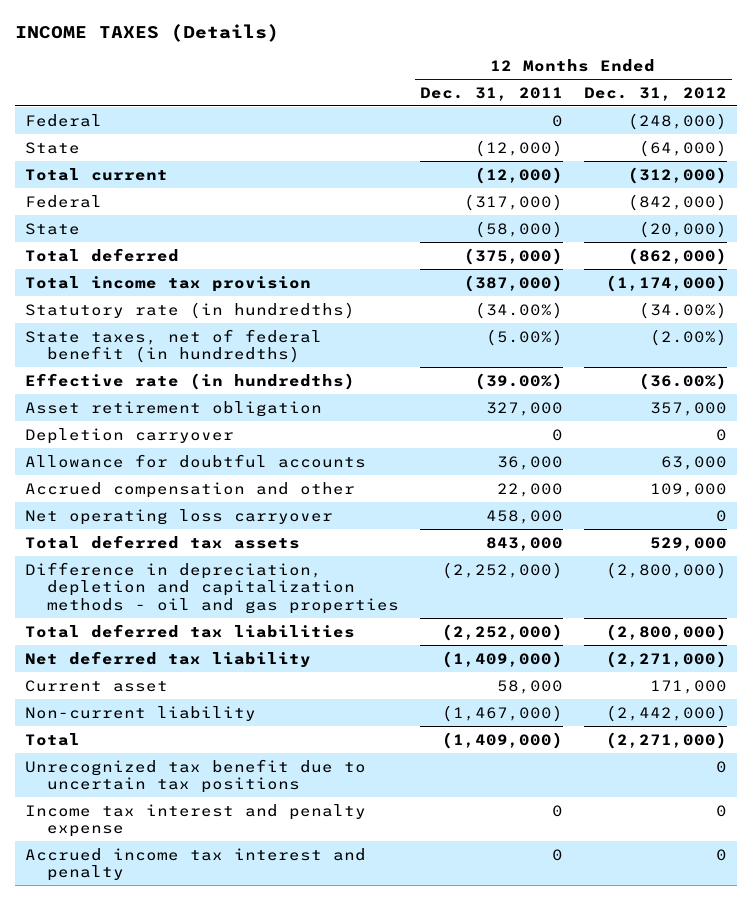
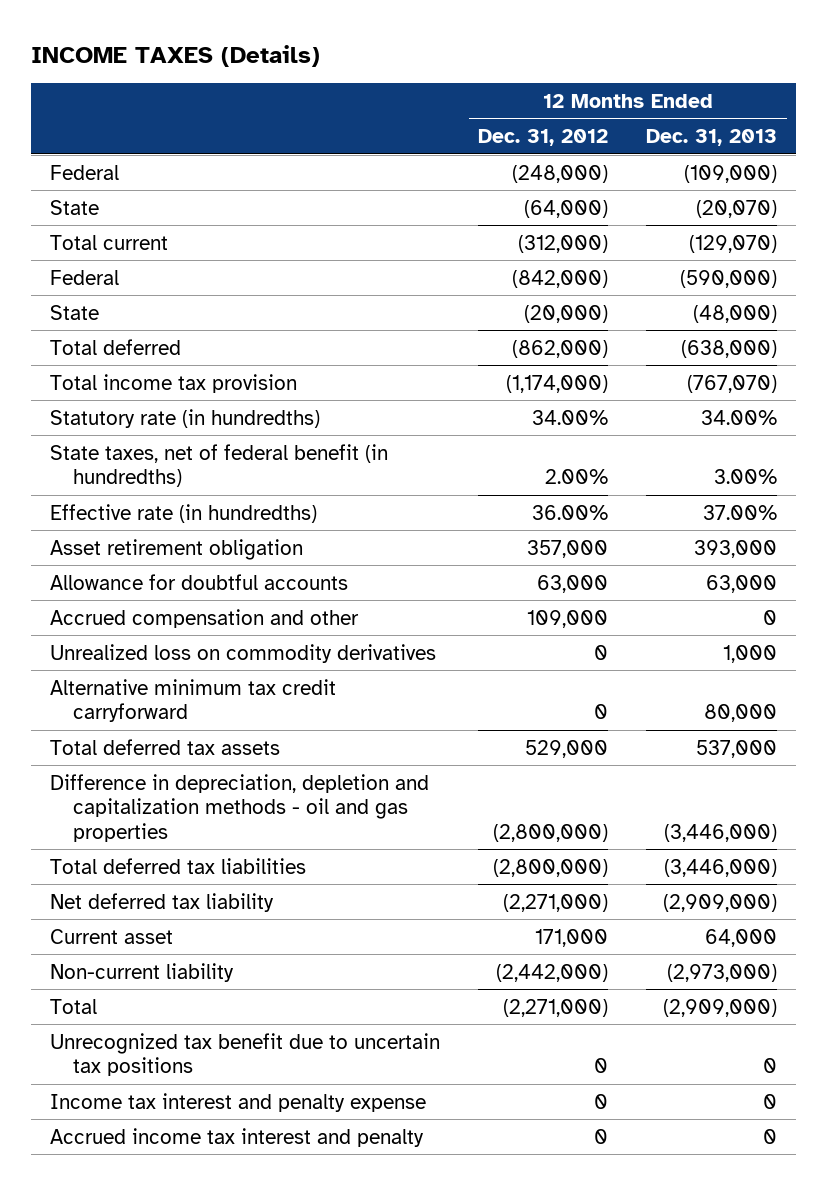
- | 12 Months Ended Dec. 31, 2011 | 12 Months Ended Dec. 31, 2012
+ | 12 Months Ended Dec. 31, 2012 | 12 Months Ended Dec. 31, 2013
- Statutory rate (in hundredths) | (34.00%) | (34.00%)
- State taxes, net of federal benefit (in hundredths) | (5.00%) | (2.00%)
- Effective rate (in hundredths) | (39.00%) | (36.00%)
+ Statutory rate (in hundredths) | 34.00% | 34.00%
+ State taxes, net of federal benefit (in hundredths) | 2.00% | 3.00%
+ Effective rate (in hundredths) | 36.00% | 37.00%
- Depletion carryover | 0 | 0
- Net operating loss carryover | 458,000 | 0
+ Unrealized loss on commodity derivatives | 0 | 1,000
+ Alternative minimum tax credit carryforward | 0 | 80,000

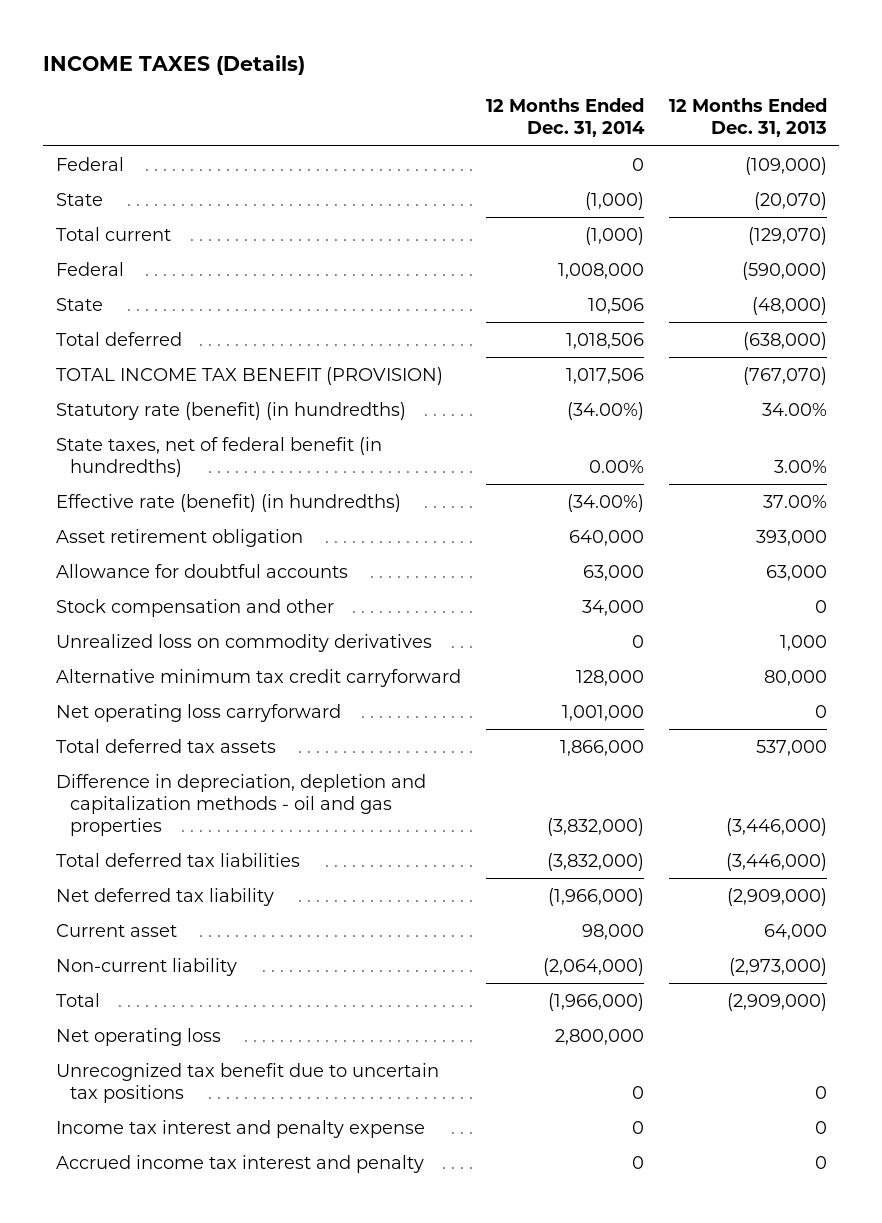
- | 12 Months Ended Dec. 31, 2012 | 12 Months Ended Dec. 31, 2013
+ | 12 Months Ended Dec. 31, 2014 | 12 Months Ended Dec. 31, 2013
- Total income tax provision | (1,174,000) | (767,070)
- Statutory rate (in hundredths) | 34.00% | 34.00%
+ TOTAL INCOME TAX BENEFIT (PROVISION) | 1,017,506 | (767,070)
+ Statutory rate (benefit) (in hundredths) | (34.00%) | 34.00%
- Effective rate (in hundredths) | 36.00% | 37.00%
+ Effective rate (benefit) (in hundredths) | (34.00%) | 37.00%
- Accrued compensation and other | 109,000 | 0
+ Stock compensation and other | 34,000 | 0
+ Net operating loss carryforward | 1,001,000 | 0
+ Net operating loss | 2,800,000 |

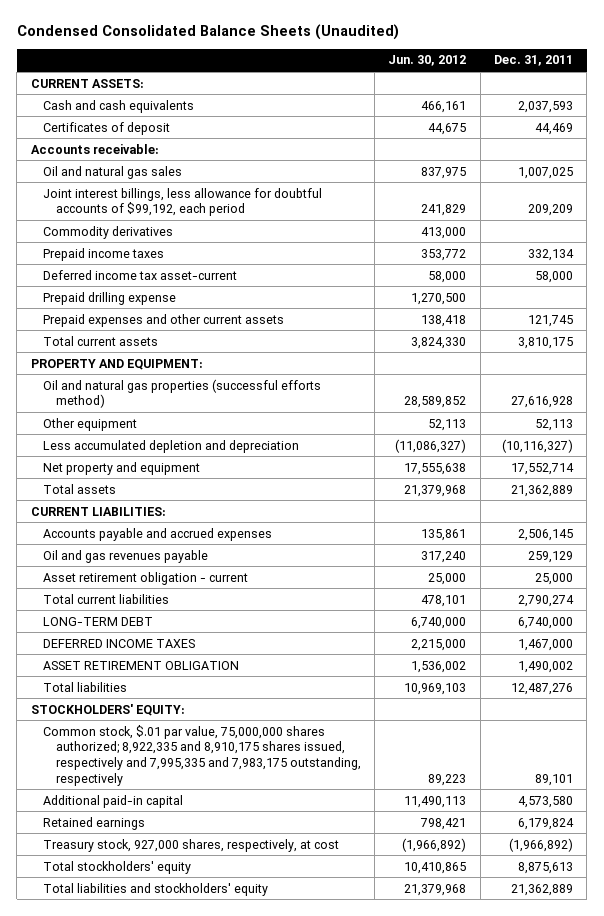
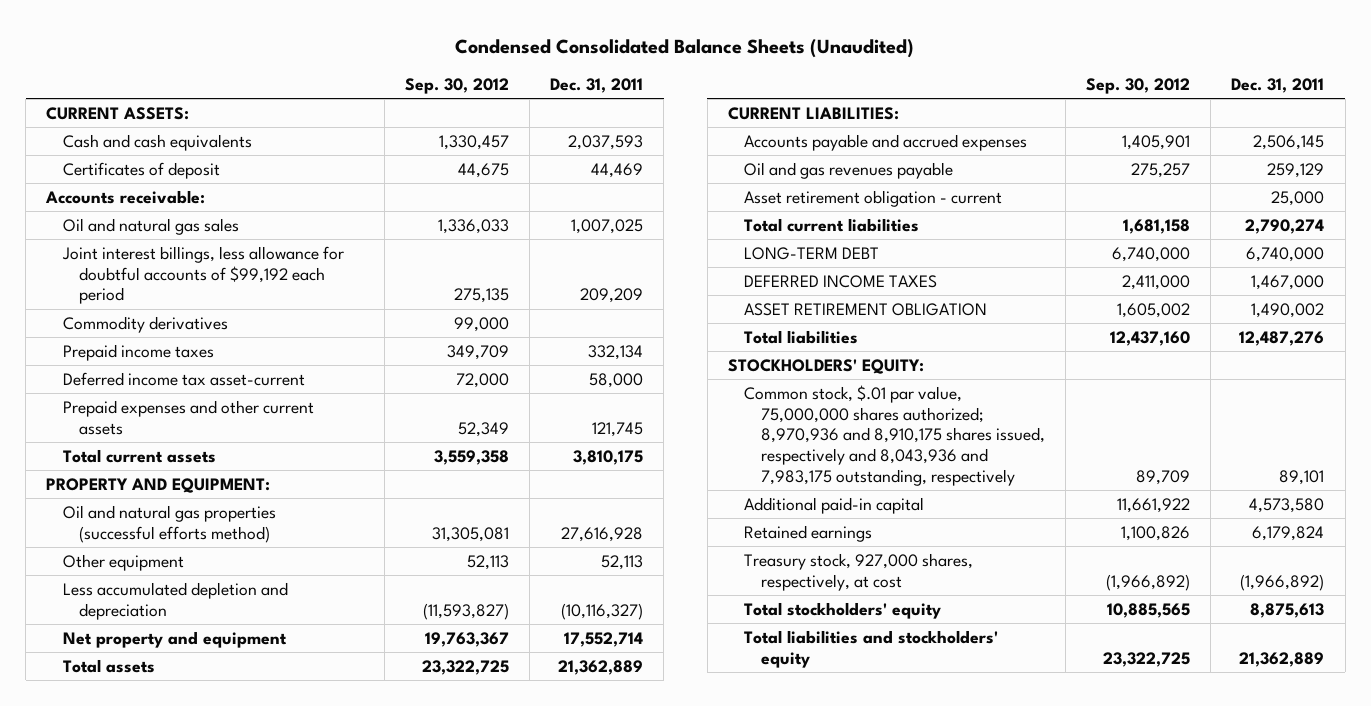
- | Jun. 30, 2012 | Dec. 31, 2011
+ | Sep. 30, 2012 | Dec. 31, 2011
- Joint interest billings, less allowance for doubtful accounts of $99,192, each period | 241,829 | 209,209
+ Joint interest billings, less allowance for doubtful accounts of $99,192 each period | 275,135 | 209,209
- Prepaid drilling expense | 1,270,500 |
- Common stock, $.01 par value, 75,000,000 shares authorized; 8,922,335 and 8,910,175 shares issued, respectively and 7,995,335 and 7,983,175 outstanding, respectively | 89,223 | 89,101
+ Common stock, $.01 par value, 75,000,000 shares authorized; 8,970,936 and 8,910,175 shares issued, respectively and 8,043,936 and 7,983,175 outstanding, respectively | 89,709 | 89,101

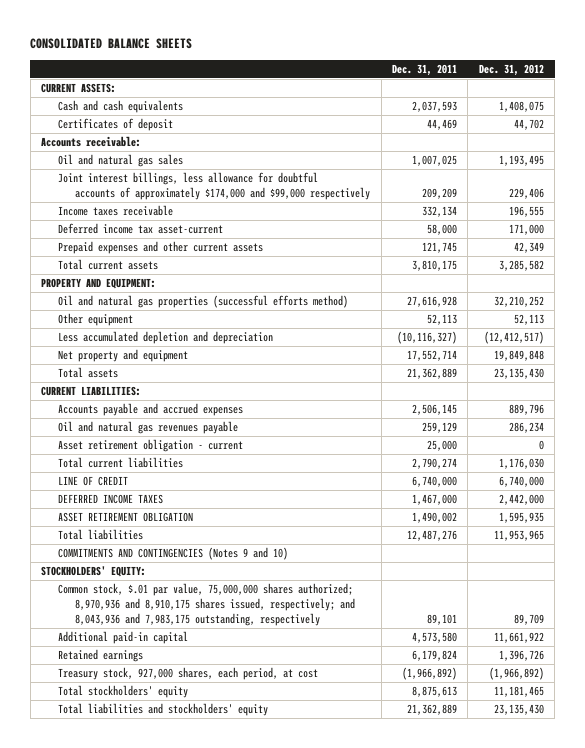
- Condensed Consolidated Balance Sheets (Unaudited)
+ CONSOLIDATED BALANCE SHEETS
- | Sep. 30, 2012 | Dec. 31, 2011
+ | Dec. 31, 2011 | Dec. 31, 2012
- Joint interest billings, less allowance for doubtful accounts of $99,192 each period | 275,135 | 209,209
- Commodity derivatives | 99,000 |
- Prepaid income taxes | 349,709 | 332,134
+ Joint interest billings, less allowance for doubtful accounts of approximately $174,000 and $99,000 respectively | 209,209 | 229,406
+ Income taxes receivable | 332,134 | 196,555
- Oil and gas revenues payable | 275,257 | 259,129
+ Oil and natural gas revenues payable | 259,129 | 286,234
- LONG-TERM DEBT | 6,740,000 | 6,740,000
+ LINE OF CREDIT | 6,740,000 | 6,740,000
+ COMMITMENTS AND CONTINGENCIES (Notes 9 and 10)
- Common stock, $.01 par value, 75,000,000 shares authorized; 8,970,936 and 8,910,175 shares issued, respectively and 8,043,936 and 7,983,175 outstanding, respectively | 89,709 | 89,101
+ Common stock, $.01 par value, 75,000,000 shares authorized; 8,970,936 and 8,910,175 shares issued, respectively; and 8,043,936 and 7,983,175 outstanding, respectively | 89,101 | 89,709
- Treasury stock, 927,000 shares, respectively, at cost | (1,966,892) | (1,966,892)
+ Treasury stock, 927,000 shares, each period, at cost | (1,966,892) | (1,966,892)

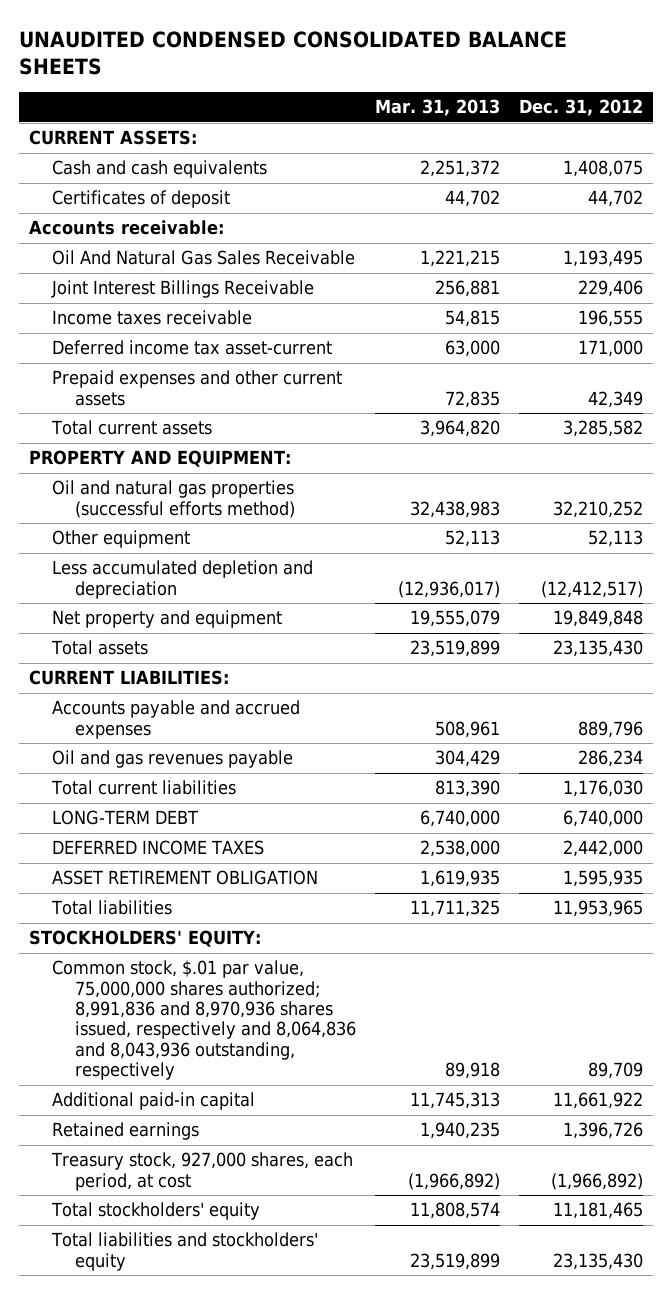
- CONSOLIDATED BALANCE SHEETS
+ UNAUDITED CONDENSED CONSOLIDATED BALANCE SHEETS
- | Dec. 31, 2011 | Dec. 31, 2012
+ | Mar. 31, 2013 | Dec. 31, 2012
- Oil and natural gas sales | 1,007,025 | 1,193,495
- Joint interest billings, less allowance for doubtful accounts of approximately $174,000 and $99,000 respectively | 209,209 | 229,406
+ Oil And Natural Gas Sales Receivable | 1,221,215 | 1,193,495
+ Joint Interest Billings Receivable | 256,881 | 229,406
- Oil and natural gas revenues payable | 259,129 | 286,234
- Asset retirement obligation - current | 25,000 | 0
+ Oil and gas revenues payable | 304,429 | 286,234
- LINE OF CREDIT | 6,740,000 | 6,740,000
+ LONG-TERM DEBT | 6,740,000 | 6,740,000
- COMMITMENTS AND CONTINGENCIES (Notes 9 and 10)
- Common stock, $.01 par value, 75,000,000 shares authorized; 8,970,936 and 8,910,175 shares issued, respectively; and 8,043,936 and 7,983,175 outstanding, respectively | 89,101 | 89,709
+ Common stock, $.01 par value, 75,000,000 shares authorized; 8,991,836 and 8,970,936 shares issued, respectively and 8,064,836 and 8,043,936 outstanding, respectively | 89,918 | 89,709

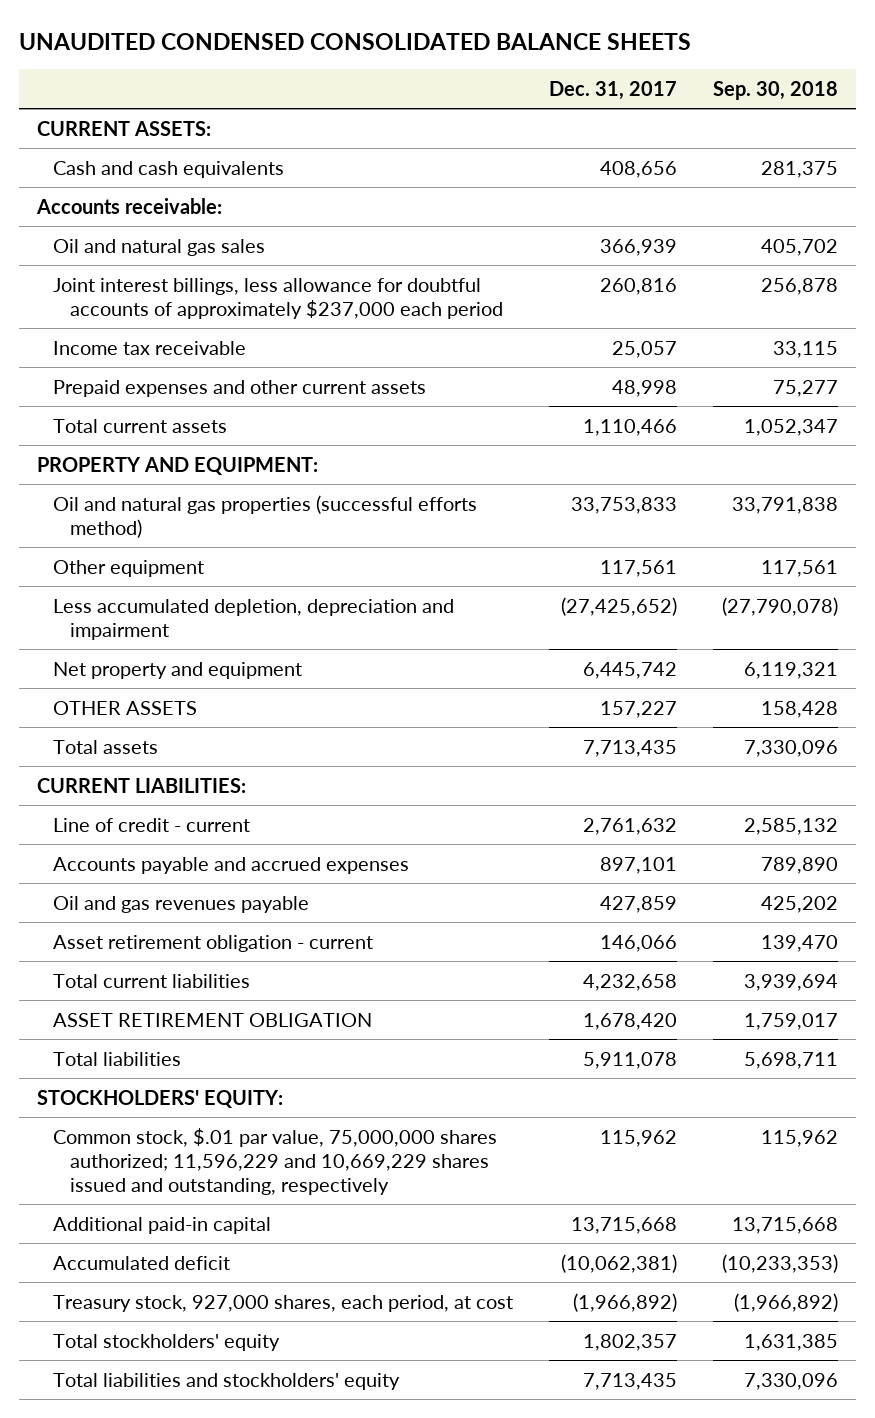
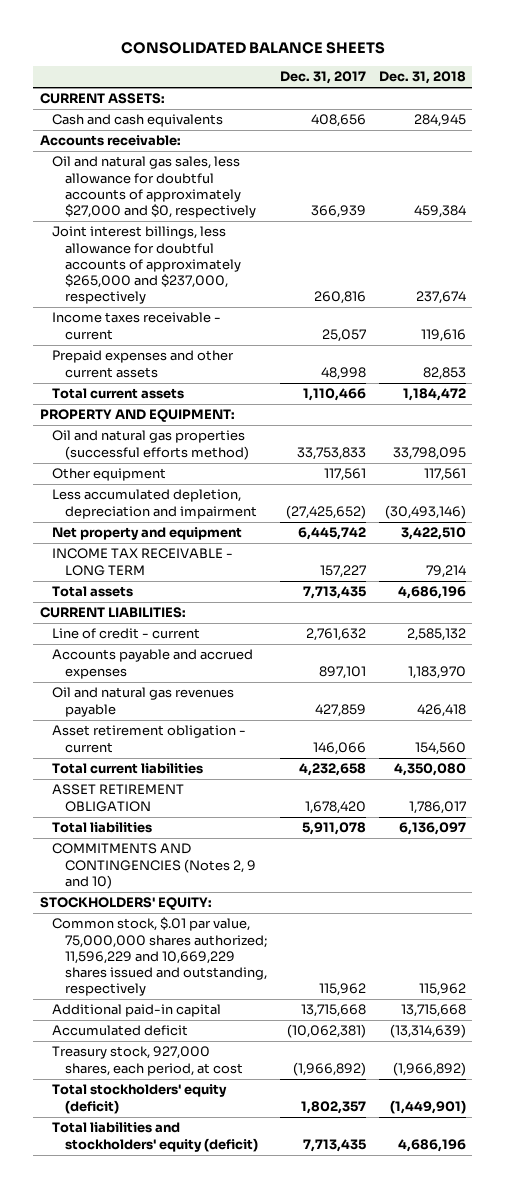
- UNAUDITED CONDENSED CONSOLIDATED BALANCE SHEETS
+ CONSOLIDATED BALANCE SHEETS
- | Dec. 31, 2017 | Sep. 30, 2018
+ | Dec. 31, 2017 | Dec. 31, 2018
- Oil and natural gas sales | 366,939 | 405,702
- Joint interest billings, less allowance for doubtful accounts of approximately $237,000 each period | 260,816 | 256,878
- Income tax receivable | 25,057 | 33,115
+ Oil and natural gas sales, less allowance for doubtful accounts of approximately $27,000 and $0, respectively | 366,939 | 459,384
+ Joint interest billings, less allowance for doubtful accounts of approximately $265,000 and $237,000, respectively | 260,816 | 237,674
+ Income taxes receivable - current | 25,057 | 119,616
- OTHER ASSETS | 157,227 | 158,428
+ INCOME TAX RECEIVABLE - LONG TERM | 157,227 | 79,214
- Oil and gas revenues payable | 427,859 | 425,202
+ Oil and natural gas revenues payable | 427,859 | 426,418
+ COMMITMENTS AND CONTINGENCIES (Notes 2, 9 and 10)
- Total stockholders' equity | 1,802,357 | 1,631,385
- Total liabilities and stockholders' equity | 7,713,435 | 7,330,096
+ Total stockholders' equity (deficit) | 1,802,357 | (1,449,901)
+ Total liabilities and stockholders' equity (deficit) | 7,713,435 | 4,686,196

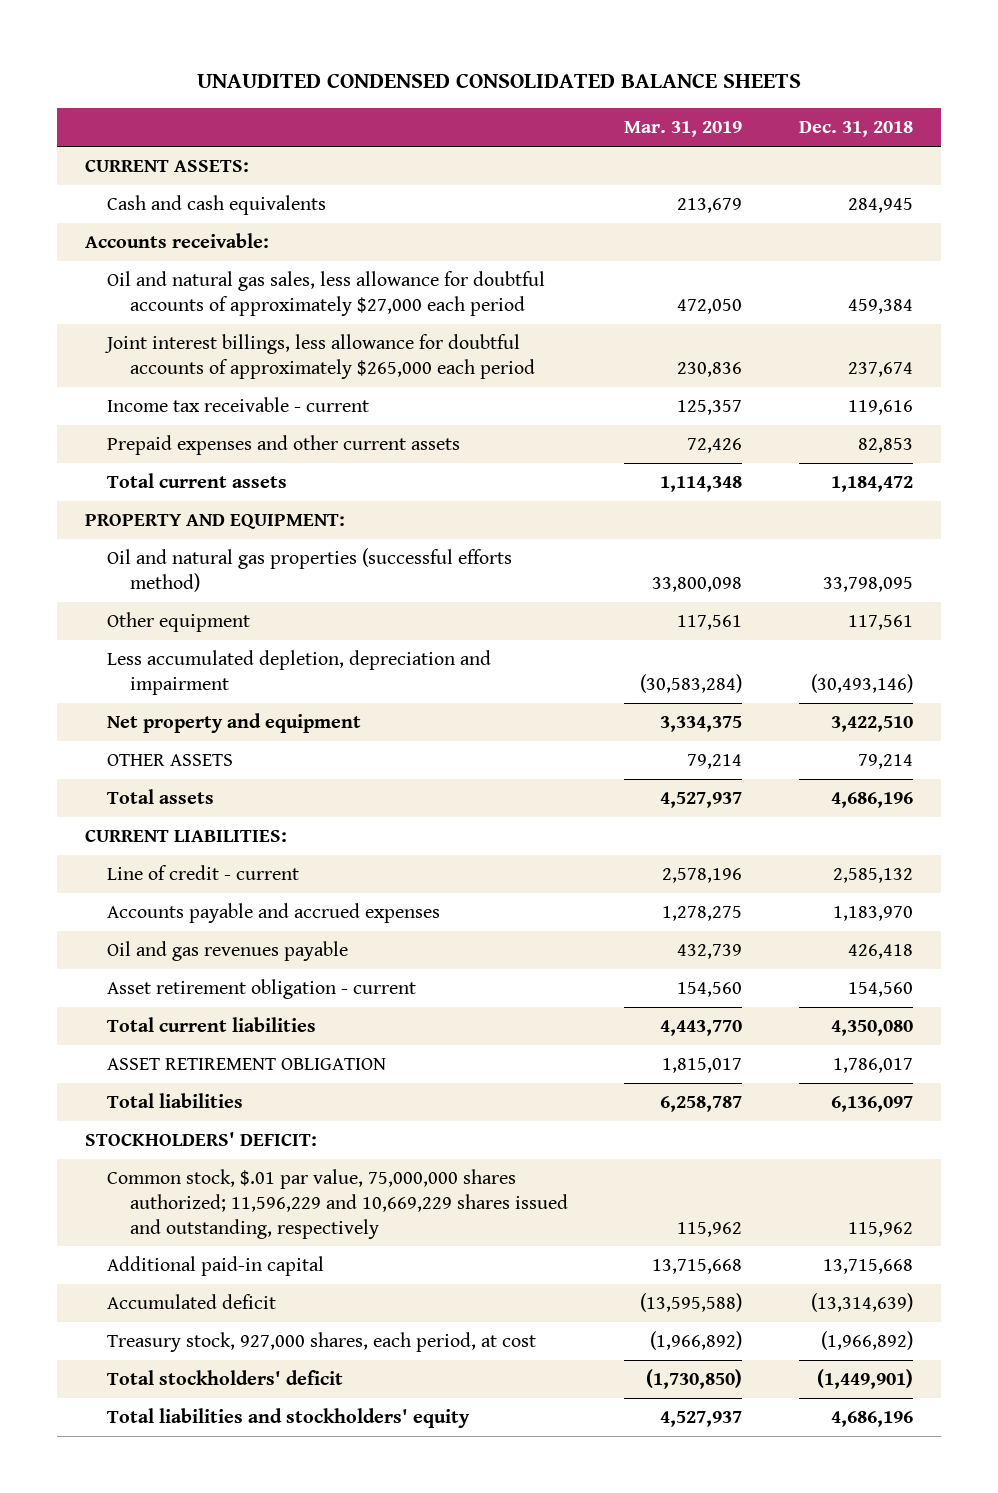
- CONSOLIDATED BALANCE SHEETS
+ UNAUDITED CONDENSED CONSOLIDATED BALANCE SHEETS
- | Dec. 31, 2017 | Dec. 31, 2018
+ | Mar. 31, 2019 | Dec. 31, 2018
- Oil and natural gas sales, less allowance for doubtful accounts of approximately $27,000 and $0, respectively | 366,939 | 459,384
- Joint interest billings, less allowance for doubtful accounts of approximately $265,000 and $237,000, respectively | 260,816 | 237,674
- Income taxes receivable - current | 25,057 | 119,616
+ Oil and natural gas sales, less allowance for doubtful accounts of approximately $27,000 each period | 472,050 | 459,384
+ Joint interest billings, less allowance for doubtful accounts of approximately $265,000 each period | 230,836 | 237,674
+ Income tax receivable - current | 125,357 | 119,616
- INCOME TAX RECEIVABLE - LONG TERM | 157,227 | 79,214
+ OTHER ASSETS | 79,214 | 79,214
- Oil and natural gas revenues payable | 427,859 | 426,418
+ Oil and gas revenues payable | 432,739 | 426,418
- COMMITMENTS AND CONTINGENCIES (Notes 2, 9 and 10)
- STOCKHOLDERS' EQUITY:
+ STOCKHOLDERS' DEFICIT:
- Total stockholders' equity (deficit) | 1,802,357 | (1,449,901)
- Total liabilities and stockholders' equity (deficit) | 7,713,435 | 4,686,196
+ Total stockholders' deficit | (1,730,850) | (1,449,901)
+ Total liabilities and stockholders' equity | 4,527,937 | 4,686,196

